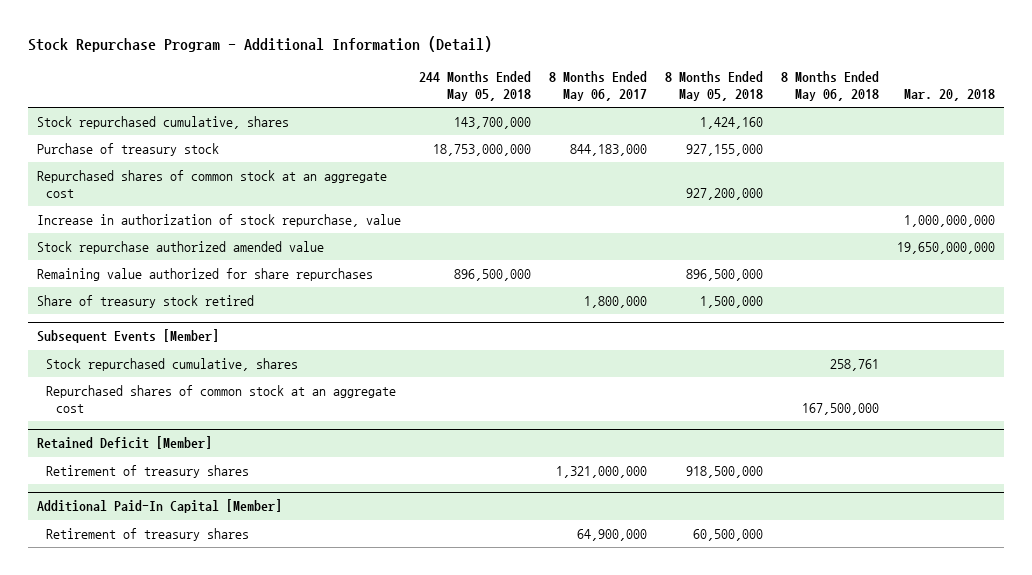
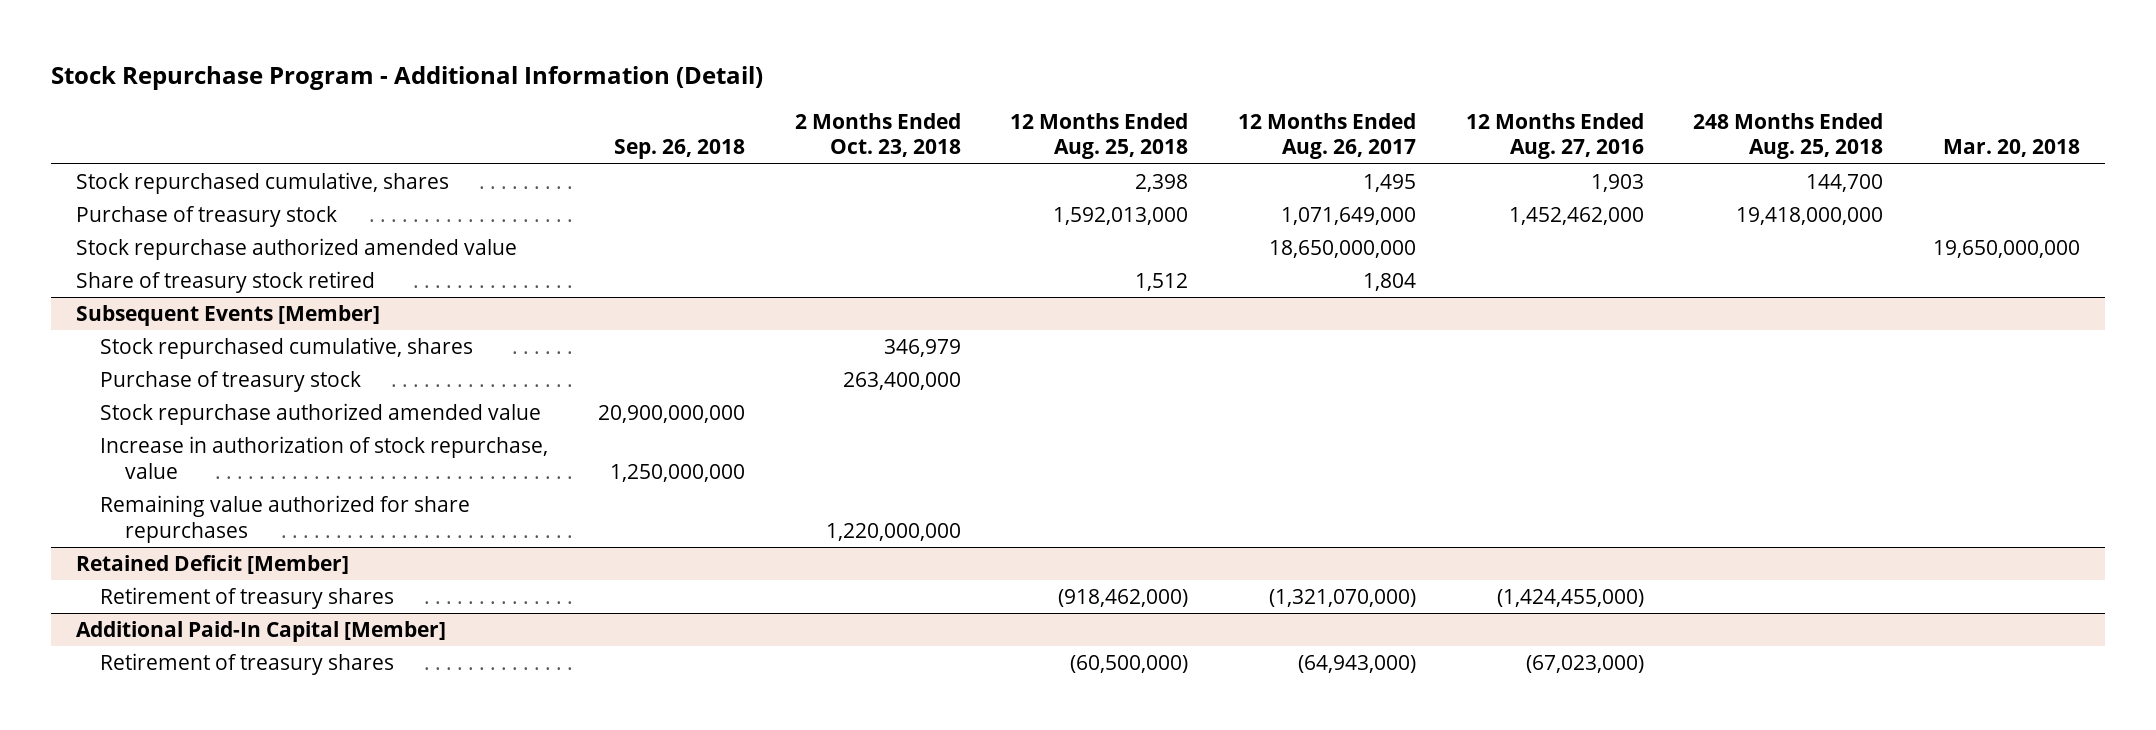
- | 244 Months Ended May 05, 2018 | 8 Months Ended May 06, 2017 | 8 Months Ended May 05, 2018 | 8 Months Ended May 06, 2018 | Mar. 20, 2018
+ | Sep. 26, 2018 | 2 Months Ended Oct. 23, 2018 | 12 Months Ended Aug. 25, 2018 | 12 Months Ended Aug. 26, 2017 | 12 Months Ended Aug. 27, 2016 | 248 Months Ended Aug. 25, 2018 | Mar. 20, 2018
- Repurchased shares of common stock at an aggregate cost | | | 927,200,000 | |
- Increase in authorization of stock repurchase, value | | | | | 1,000,000,000
- Remaining value authorized for share repurchases | 896,500,000 | | 896,500,000 | |
@ Subsequent Events [Member]
- Repurchased shares of common stock at an aggregate cost | | | | 167,500,000 |
+ Purchase of treasury stock | | 263,400,000 | | | | |
+ Stock repurchase authorized amended value | 20,900,000,000 | | | | | |
+ Increase in authorization of stock repurchase, value | 1,250,000,000 | | | | | |
+ Remaining value authorized for share repurchases | | 1,220,000,000 | | | | |

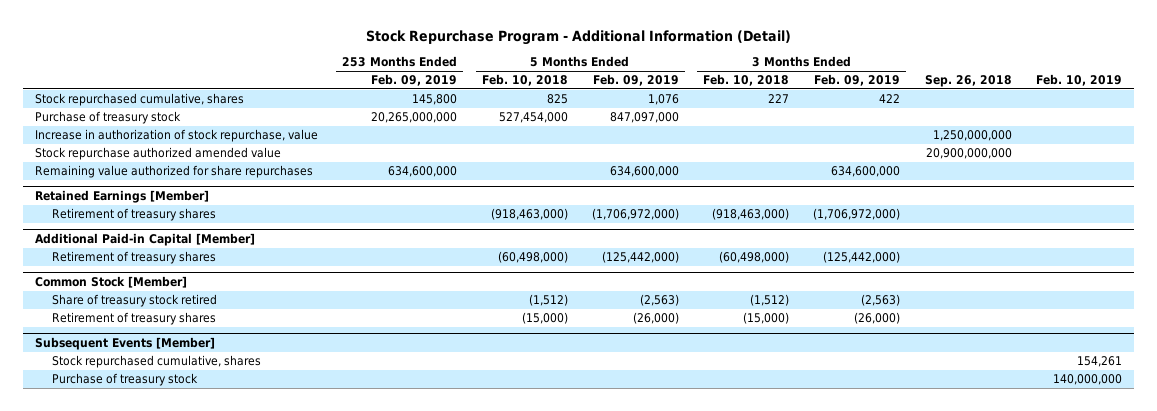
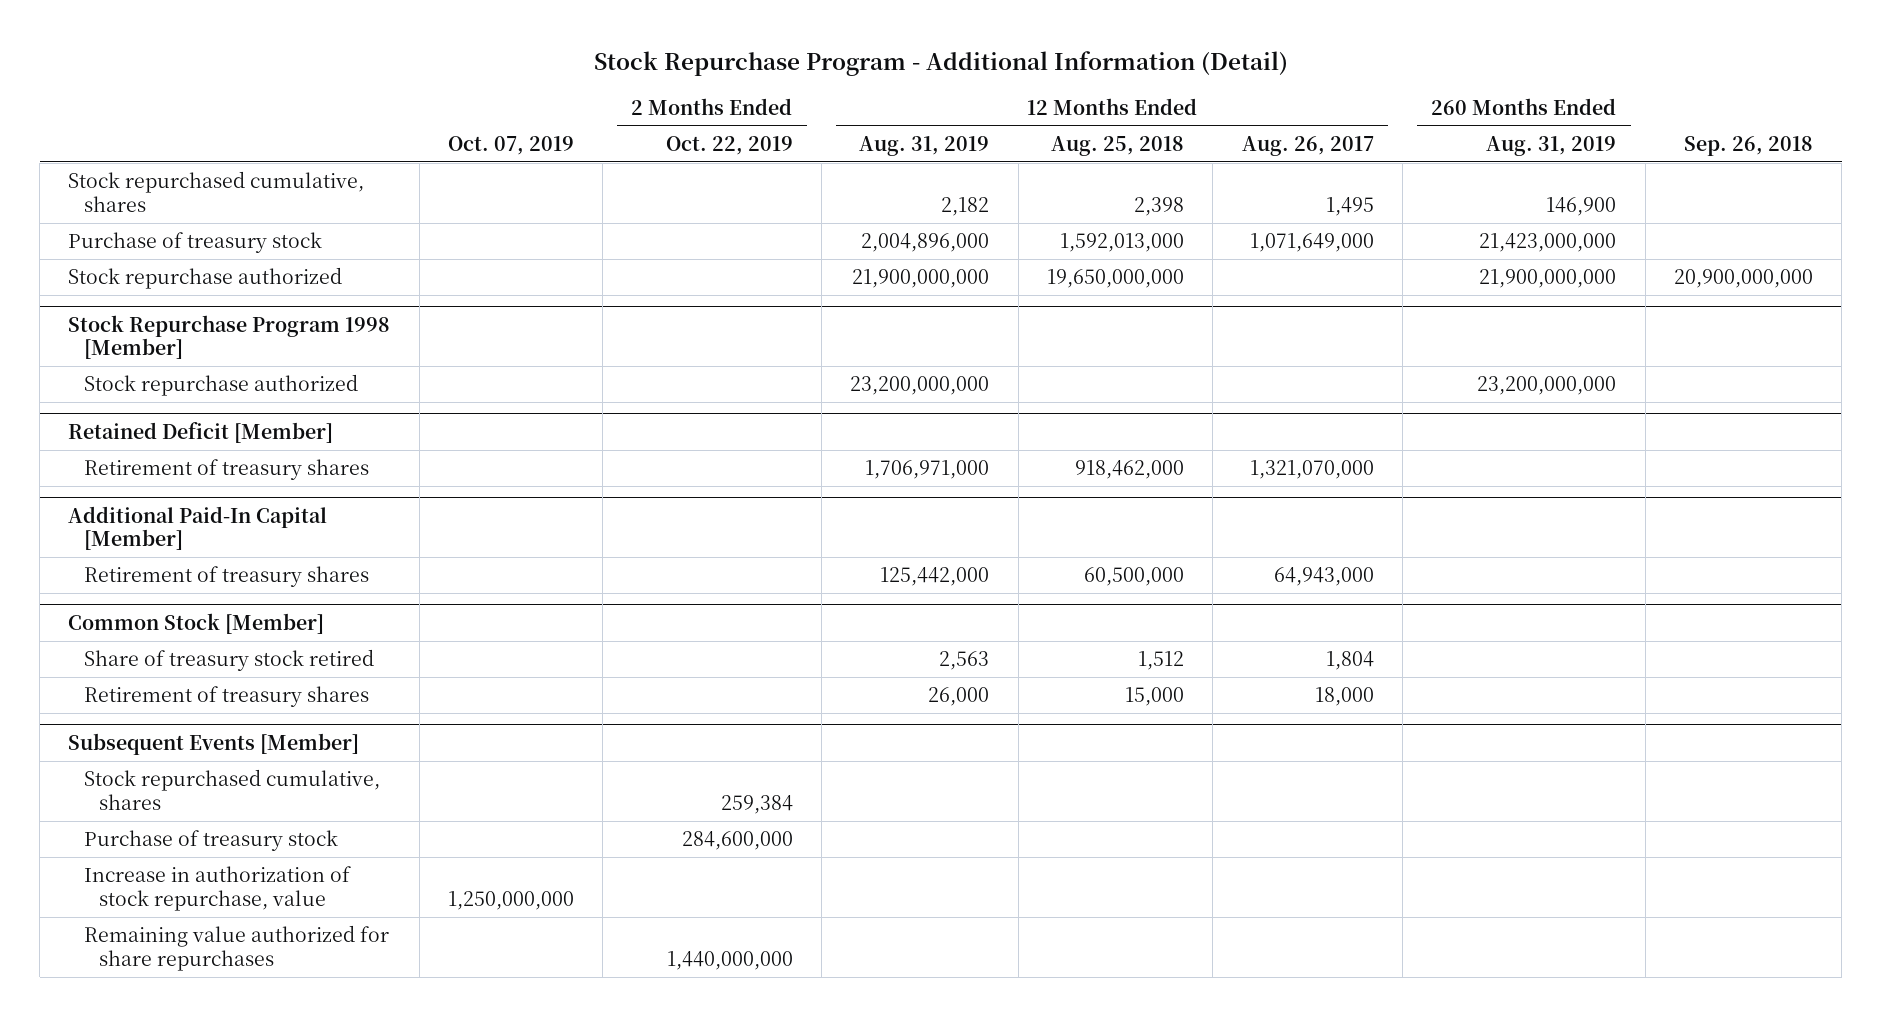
- | 253 Months Ended Feb. 09, 2019 | 5 Months Ended Feb. 10, 2018 | 5 Months Ended Feb. 09, 2019 | 3 Months Ended Feb. 10, 2018 | 3 Months Ended Feb. 09, 2019 | Sep. 26, 2018 | Feb. 10, 2019
+ | Oct. 07, 2019 | 2 Months Ended Oct. 22, 2019 | 12 Months Ended Aug. 31, 2019 | 12 Months Ended Aug. 25, 2018 | 12 Months Ended Aug. 26, 2017 | 260 Months Ended Aug. 31, 2019 | Sep. 26, 2018
- Increase in authorization of stock repurchase, value | | | | | | 1,250,000,000 |
- Stock repurchase authorized amended value | | | | | | 20,900,000,000 |
- Remaining value authorized for share repurchases | 634,600,000 | | 634,600,000 | | 634,600,000 | |
- Retained Earnings [Member]
+ Stock repurchase authorized | | | 21,900,000,000 | 19,650,000,000 | | 21,900,000,000 | 20,900,000,000
+ Stock Repurchase Program 1998 [Member]
+ Stock repurchase authorized | | | 23,200,000,000 | | | 23,200,000,000 |
+ Retained Deficit [Member]
- Additional Paid-in Capital [Member]
+ Additional Paid-In Capital [Member]
@ Subsequent Events [Member]
+ Increase in authorization of stock repurchase, value | 1,250,000,000 | | | | | |
+ Remaining value authorized for share repurchases | | 1,440,000,000 | | | | |

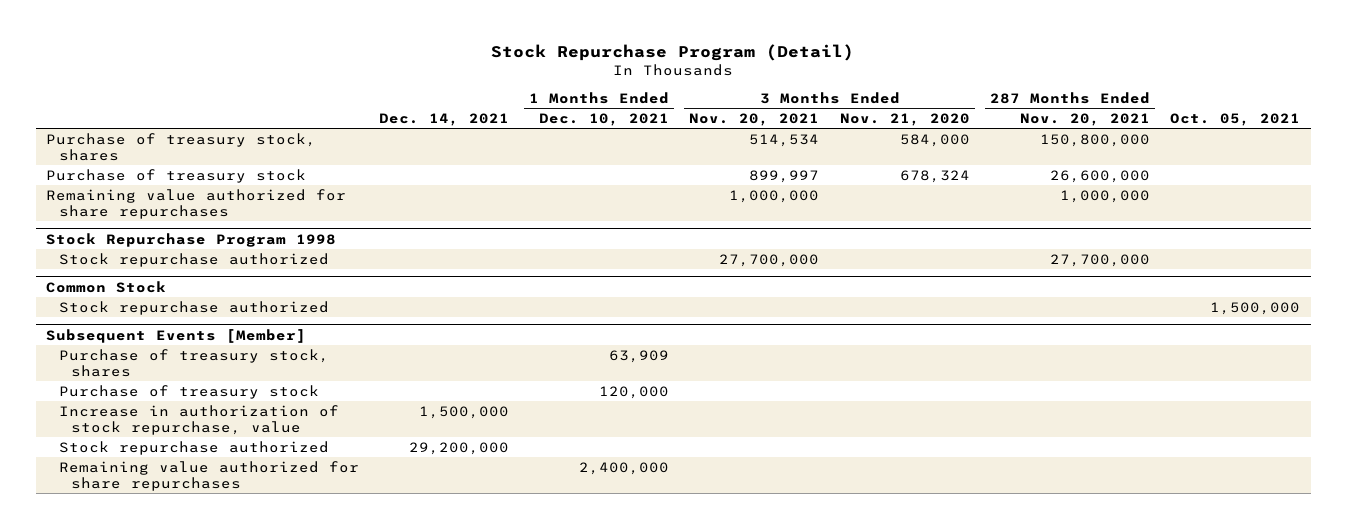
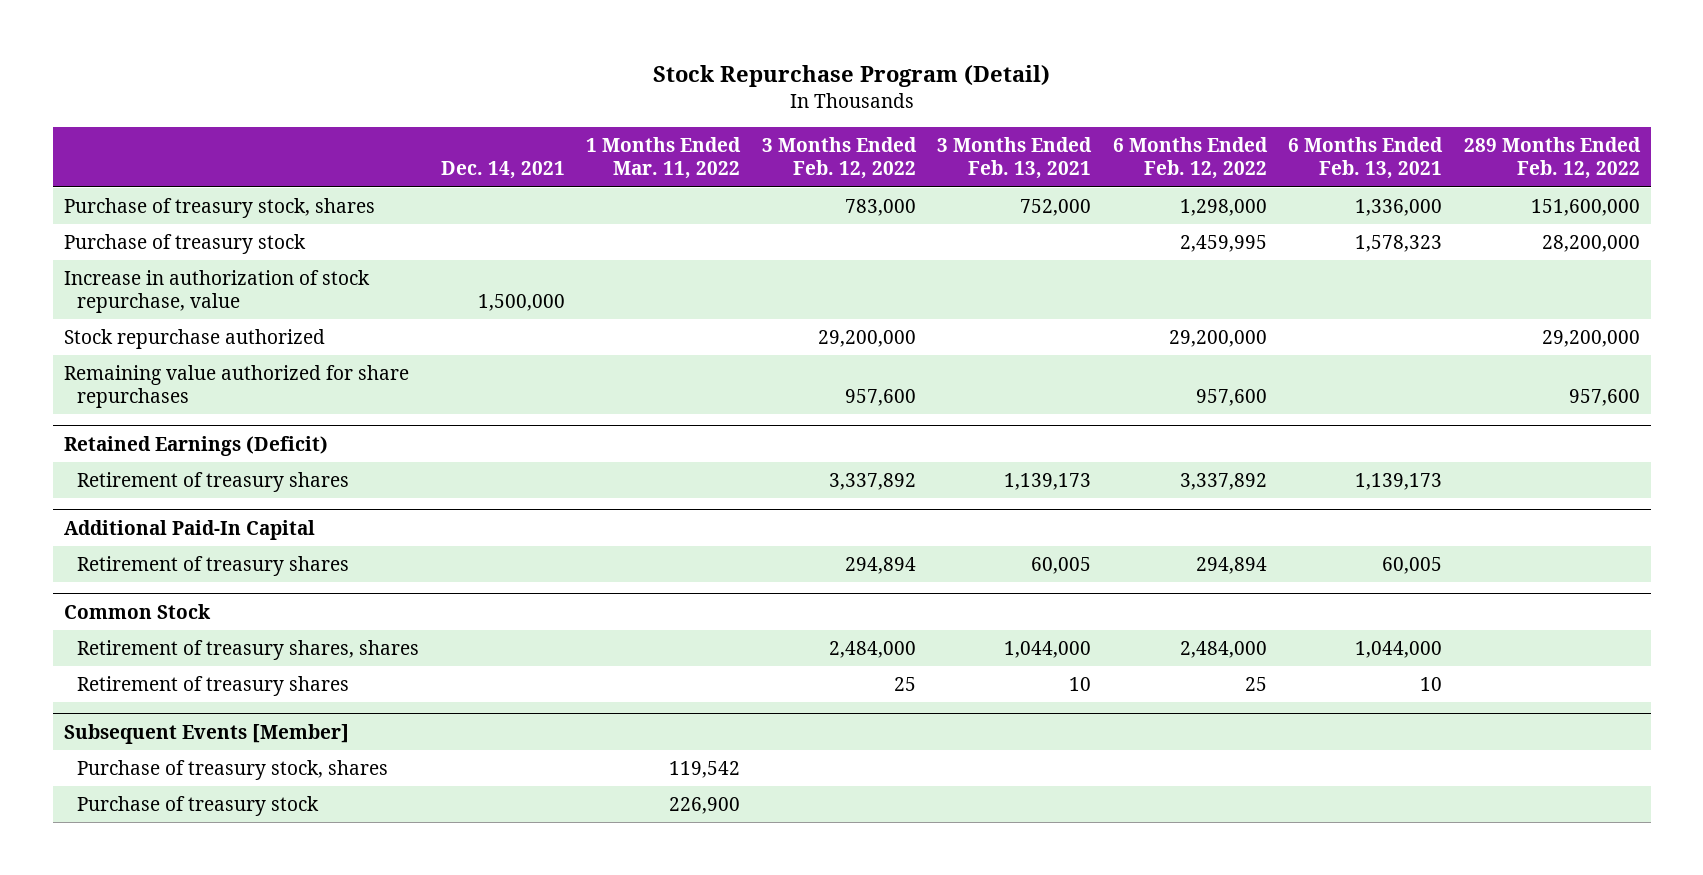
- | Dec. 14, 2021 | 1 Months Ended Dec. 10, 2021 | 3 Months Ended Nov. 20, 2021 | 3 Months Ended Nov. 21, 2020 | 287 Months Ended Nov. 20, 2021 | Oct. 05, 2021
+ | Dec. 14, 2021 | 1 Months Ended Mar. 11, 2022 | 3 Months Ended Feb. 12, 2022 | 3 Months Ended Feb. 13, 2021 | 6 Months Ended Feb. 12, 2022 | 6 Months Ended Feb. 13, 2021 | 289 Months Ended Feb. 12, 2022
+ Increase in authorization of stock repurchase, value | 1,500,000 | | | | | |
+ Stock repurchase authorized | | | 29,200,000 | | 29,200,000 | | 29,200,000
- Stock Repurchase Program 1998
- Stock repurchase authorized | | | 27,700,000 | | 27,700,000 |
+ Retained Earnings (Deficit)
+ Retirement of treasury shares | | | 3,337,892 | 1,139,173 | 3,337,892 | 1,139,173 |
+ Additional Paid-In Capital
+ Retirement of treasury shares | | | 294,894 | 60,005 | 294,894 | 60,005 |
@ Common Stock
- Stock repurchase authorized | | | | | | 1,500,000
+ Retirement of treasury shares, shares | | | 2,484,000 | 1,044,000 | 2,484,000 | 1,044,000 |
+ Retirement of treasury shares | | | 25 | 10 | 25 | 10 |
@ Subsequent Events [Member]
- Increase in authorization of stock repurchase, value | 1,500,000 | | | | |
- Stock repurchase authorized | 29,200,000 | | | | |
- Remaining value authorized for share repurchases | | 2,400,000 | | | |

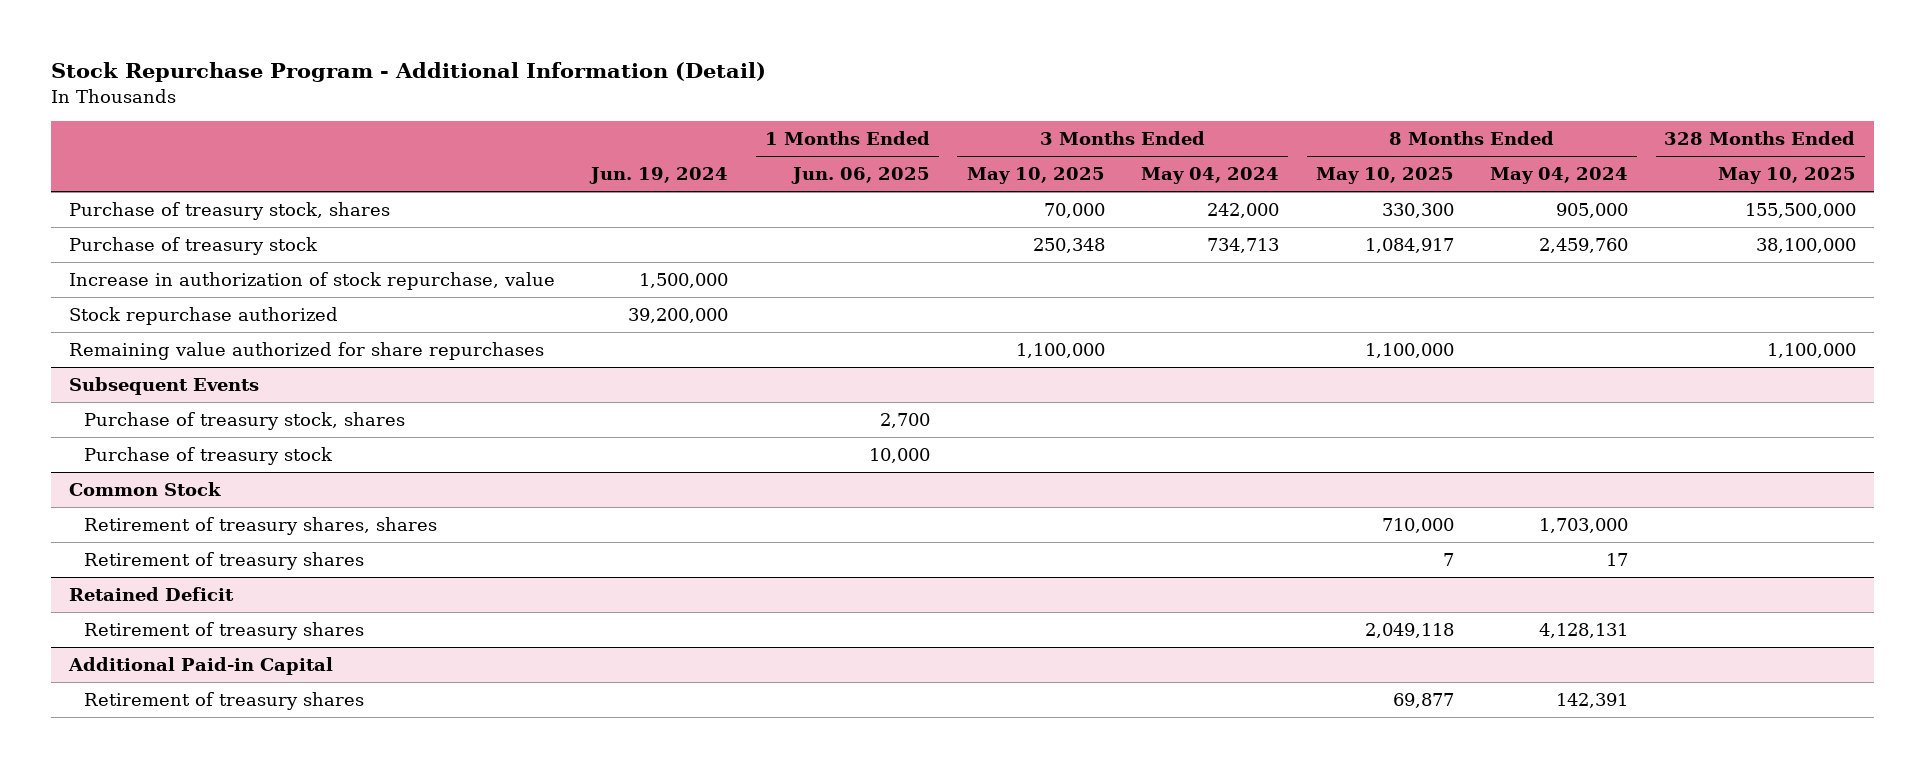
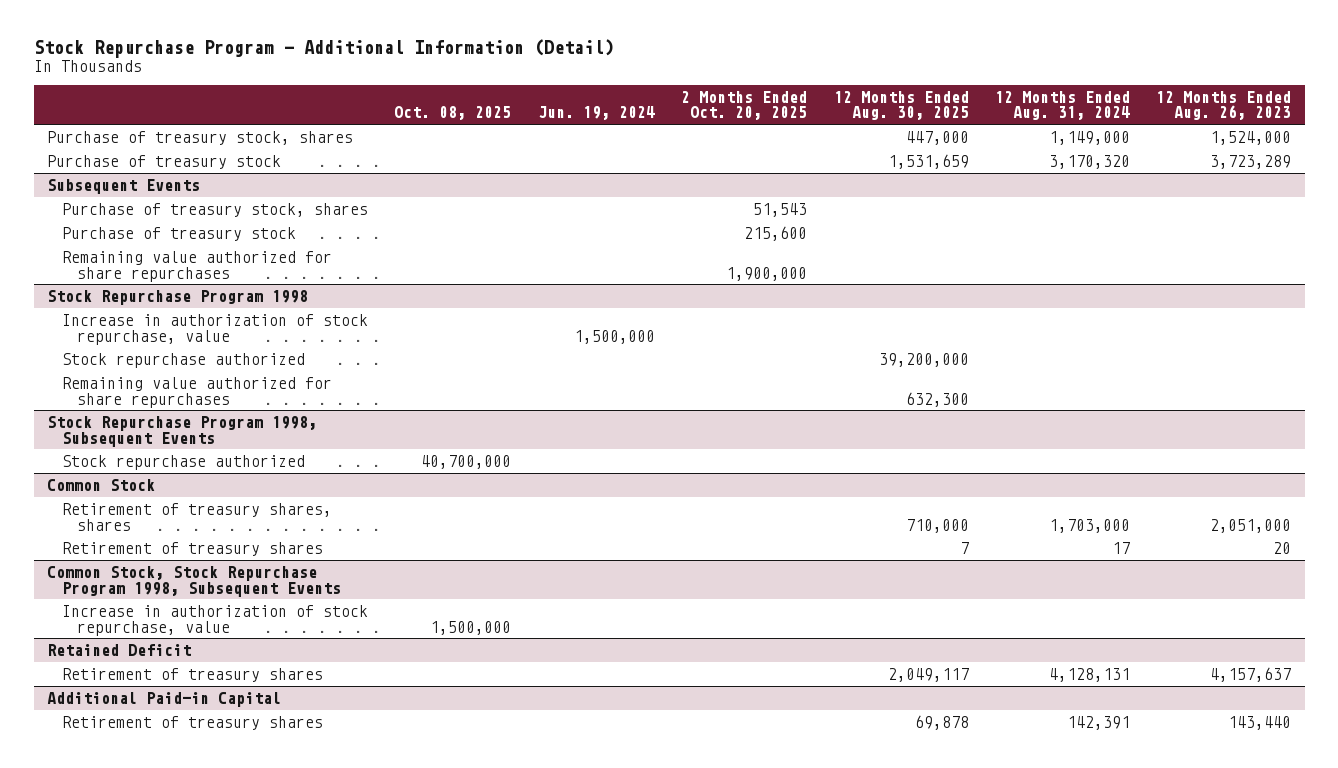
- | Jun. 19, 2024 | 1 Months Ended Jun. 06, 2025 | 3 Months Ended May 10, 2025 | 3 Months Ended May 04, 2024 | 8 Months Ended May 10, 2025 | 8 Months Ended May 04, 2024 | 328 Months Ended May 10, 2025
+ | Oct. 08, 2025 | Jun. 19, 2024 | 2 Months Ended Oct. 20, 2025 | 12 Months Ended Aug. 30, 2025 | 12 Months Ended Aug. 31, 2024 | 12 Months Ended Aug. 26, 2023
- Increase in authorization of stock repurchase, value | 1,500,000 | | | | | |
- Stock repurchase authorized | 39,200,000 | | | | | |
- Remaining value authorized for share repurchases | | | 1,100,000 | | 1,100,000 | | 1,100,000
@ Subsequent Events
+ Remaining value authorized for share repurchases | | | 1,900,000 | | |
+ Stock Repurchase Program 1998
+ Increase in authorization of stock repurchase, value | | 1,500,000 | | | |
+ Stock repurchase authorized | | | | 39,200,000 | |
+ Remaining value authorized for share repurchases | | | | 632,300 | |
+ Stock Repurchase Program 1998, Subsequent Events
+ Stock repurchase authorized | 40,700,000 | | | | |
+ Common Stock, Stock Repurchase Program 1998, Subsequent Events
+ Increase in authorization of stock repurchase, value | 1,500,000 | | | | |

